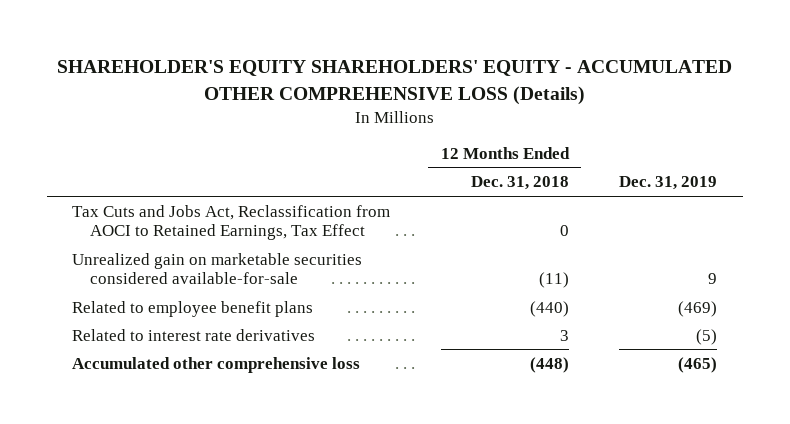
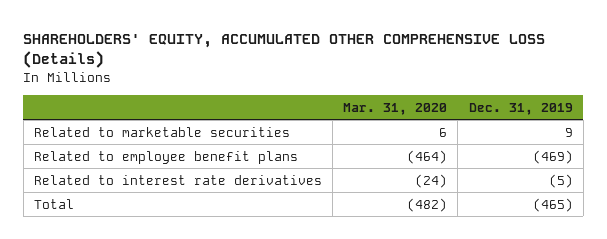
- SHAREHOLDER'S EQUITY SHAREHOLDERS' EQUITY - ACCUMULATED OTHER COMPREHENSIVE LOSS (Details)
+ SHAREHOLDERS' EQUITY, ACCUMULATED OTHER COMPREHENSIVE LOSS (Details)
- | 12 Months Ended Dec. 31, 2018 | Dec. 31, 2019
+ | Mar. 31, 2020 | Dec. 31, 2019
- Tax Cuts and Jobs Act, Reclassification from AOCI to Retained Earnings, Tax Effect | 0 |
- Unrealized gain on marketable securities considered available-for-sale | (11) | 9
+ Related to marketable securities | 6 | 9
- Accumulated other comprehensive loss | (448) | (465)
+ Total | (482) | (465)

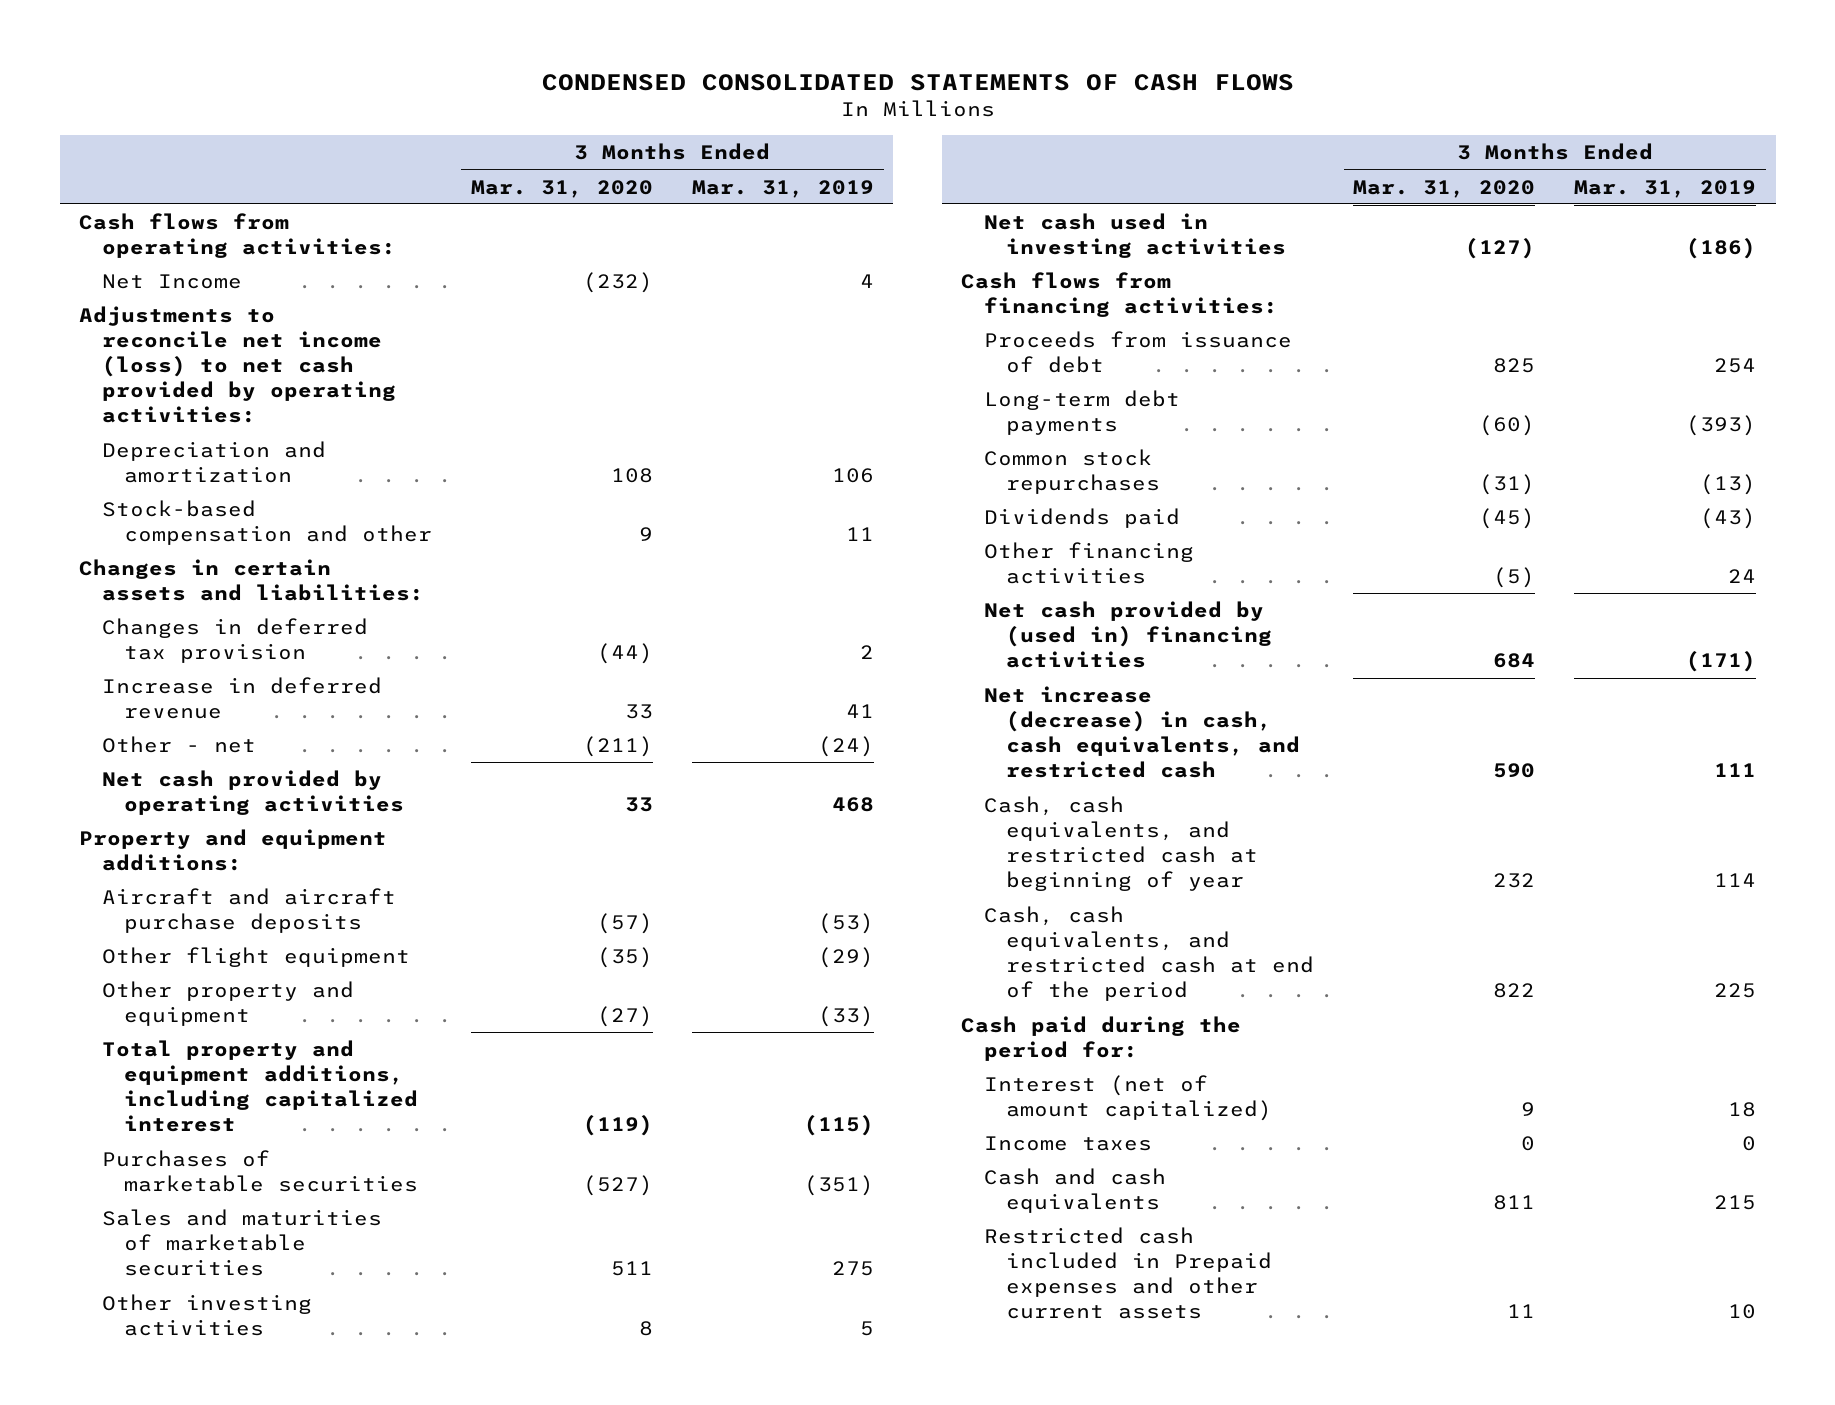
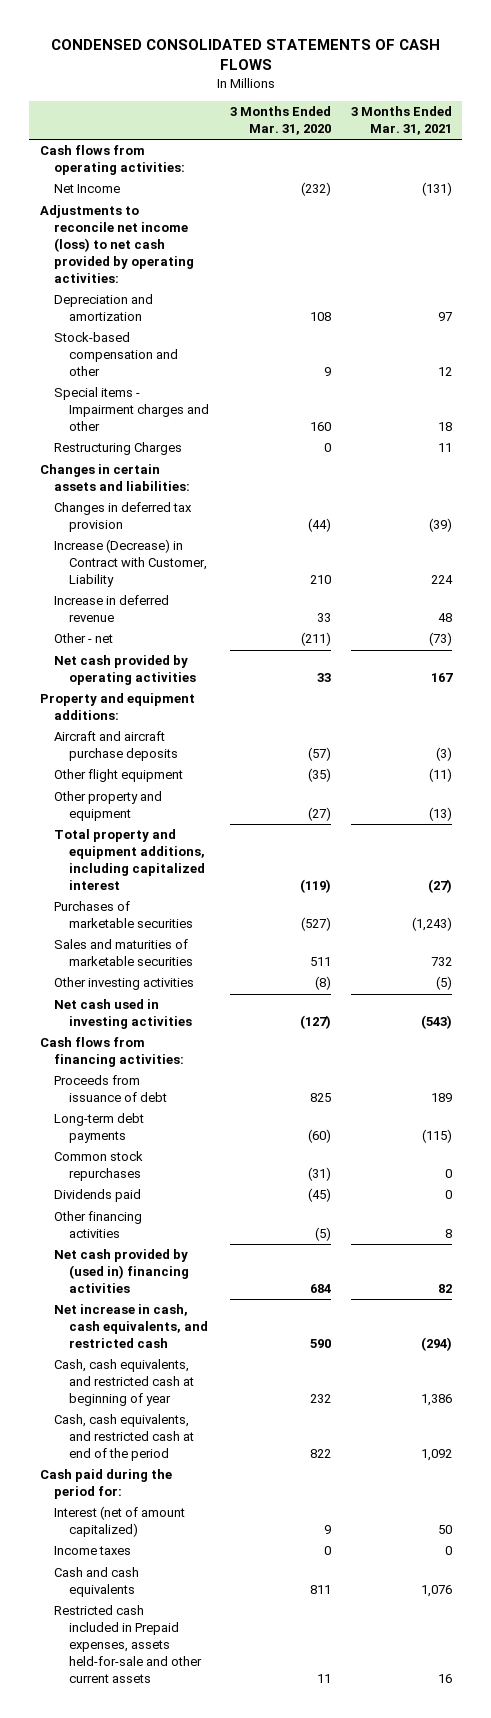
- | 3 Months Ended Mar. 31, 2020 | 3 Months Ended Mar. 31, 2019
+ | 3 Months Ended Mar. 31, 2020 | 3 Months Ended Mar. 31, 2021
+ Special items - Impairment charges and other | 160 | 18
+ Restructuring Charges | 0 | 11
+ Increase (Decrease) in Contract with Customer, Liability | 210 | 224
- Other investing activities | 8 | 5
+ Other investing activities | (8) | (5)
- Net increase (decrease) in cash, cash equivalents, and restricted cash | 590 | 111
+ Net increase in cash, cash equivalents, and restricted cash | 590 | (294)
- Restricted cash included in Prepaid expenses and other current assets | 11 | 10
+ Restricted cash included in Prepaid expenses, assets held-for-sale and other current assets | 11 | 16

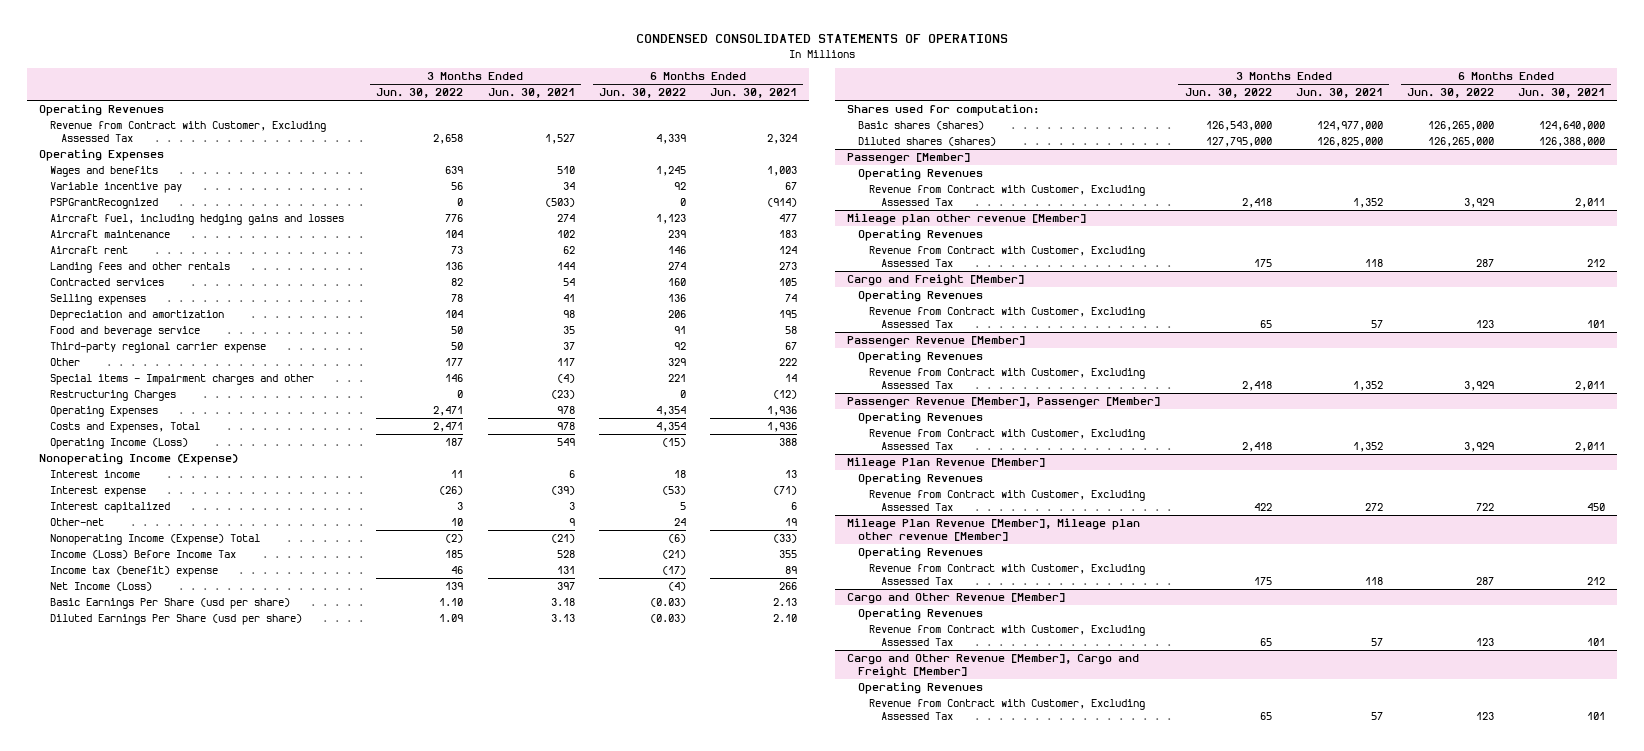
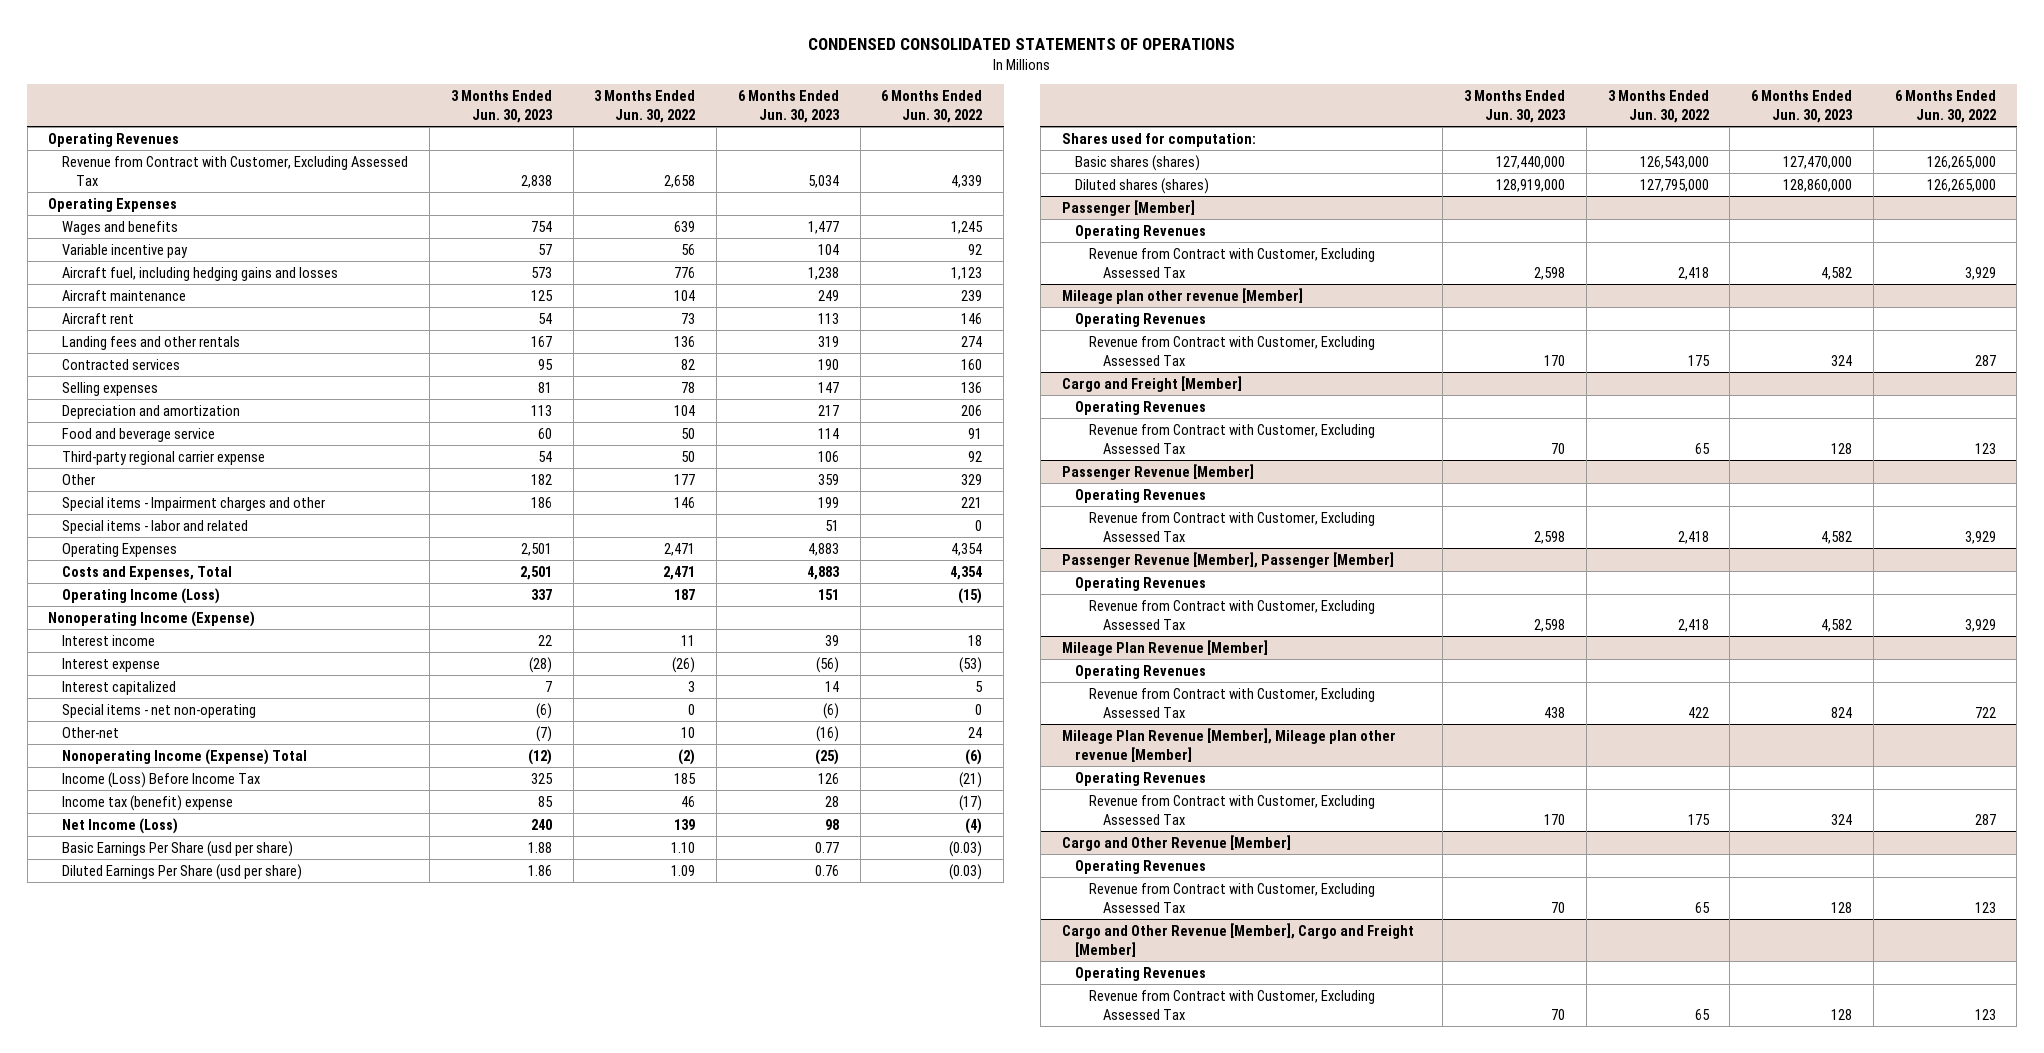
- | 3 Months Ended Jun. 30, 2022 | 3 Months Ended Jun. 30, 2021 | 6 Months Ended Jun. 30, 2022 | 6 Months Ended Jun. 30, 2021
+ | 3 Months Ended Jun. 30, 2023 | 3 Months Ended Jun. 30, 2022 | 6 Months Ended Jun. 30, 2023 | 6 Months Ended Jun. 30, 2022
- PSPGrantRecognized | 0 | (503) | 0 | (914)
- Restructuring Charges | 0 | (23) | 0 | (12)
+ Special items - labor and related | | | 51 | 0
+ Special items - net non-operating | (6) | 0 | (6) | 0

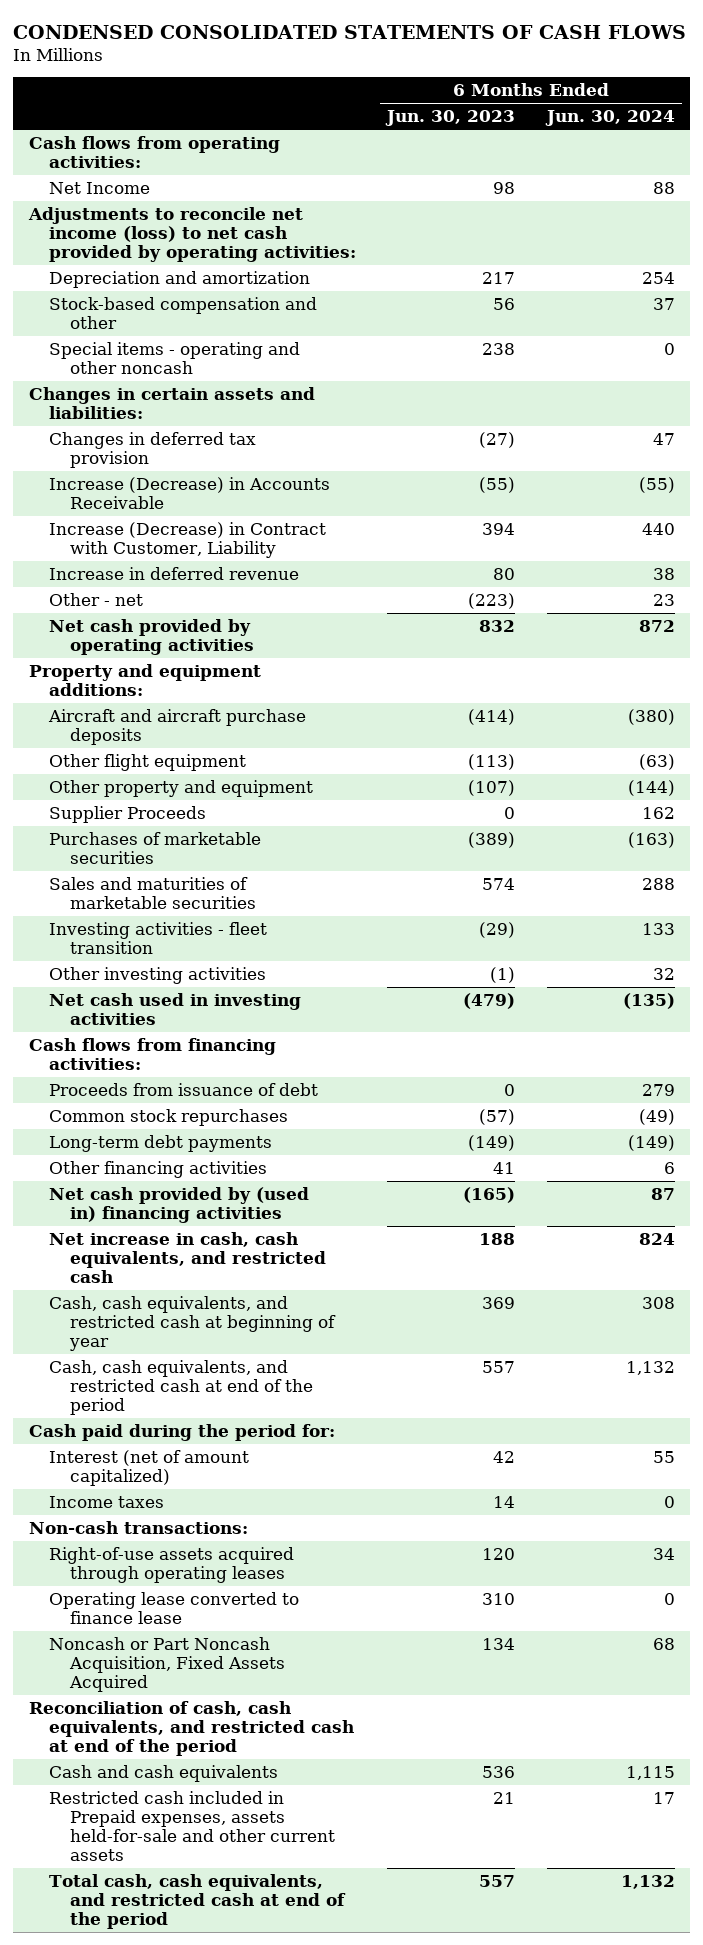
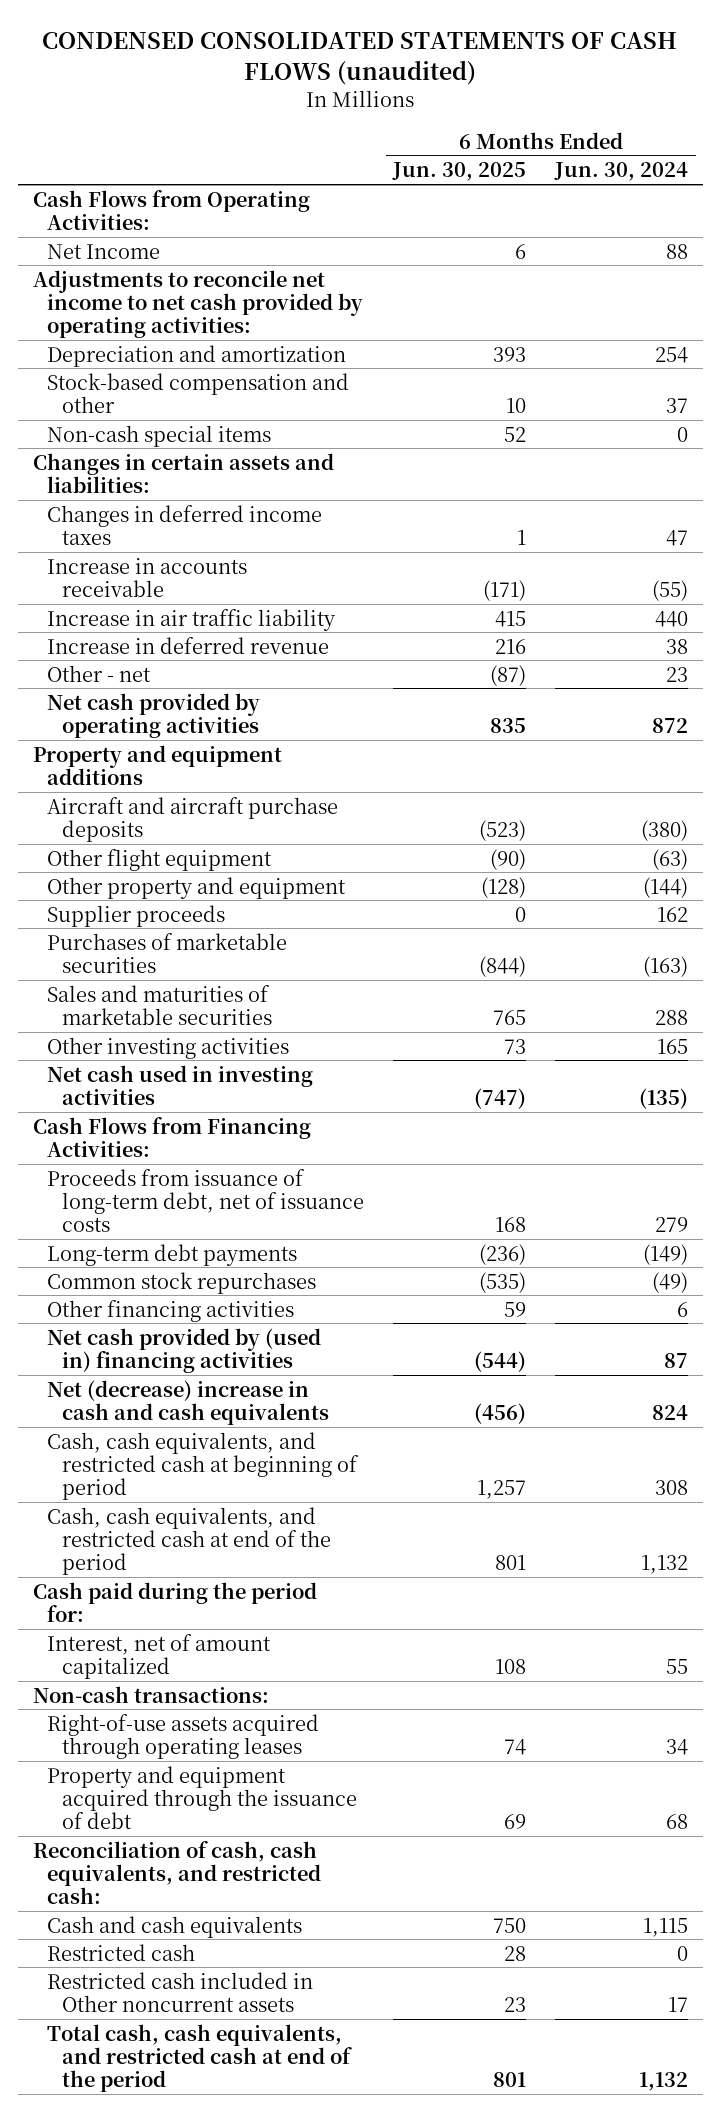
- CONDENSED CONSOLIDATED STATEMENTS OF CASH FLOWS
+ CONDENSED CONSOLIDATED STATEMENTS OF CASH FLOWS (unaudited)
- | 6 Months Ended Jun. 30, 2023 | 6 Months Ended Jun. 30, 2024
+ | 6 Months Ended Jun. 30, 2025 | 6 Months Ended Jun. 30, 2024
- Cash flows from operating activities:
+ Cash Flows from Operating Activities:
- Adjustments to reconcile net income (loss) to net cash provided by operating activities:
+ Adjustments to reconcile net income to net cash provided by operating activities:
- Special items - operating and other noncash | 238 | 0
+ Non-cash special items | 52 | 0
- Changes in deferred tax provision | (27) | 47
- Increase (Decrease) in Accounts Receivable | (55) | (55)
- Increase (Decrease) in Contract with Customer, Liability | 394 | 440
+ Changes in deferred income taxes | 1 | 47
+ Increase in accounts receivable | (171) | (55)
+ Increase in air traffic liability | 415 | 440
- Property and equipment additions:
+ Property and equipment additions
- Supplier Proceeds | 0 | 162
+ Supplier proceeds | 0 | 162
- Investing activities - fleet transition | (29) | 133
- Other investing activities | (1) | 32
+ Other investing activities | 73 | 165
- Cash flows from financing activities:
- Proceeds from issuance of debt | 0 | 279
+ Cash Flows from Financing Activities:
+ Proceeds from issuance of long-term debt, net of issuance costs | 168 | 279
moved down: Common stock repurchases | (535) | (49)
- Net increase in cash, cash equivalents, and restricted cash | 188 | 824
- Cash, cash equivalents, and restricted cash at beginning of year | 369 | 308
+ Net (decrease) increase in cash and cash equivalents | (456) | 824
+ Cash, cash equivalents, and restricted cash at beginning of period | 1,257 | 308
- Interest (net of amount capitalized) | 42 | 55
- Income taxes | 14 | 0
+ Interest, net of amount capitalized | 108 | 55
- Operating lease converted to finance lease | 310 | 0
- Noncash or Part Noncash Acquisition, Fixed Assets Acquired | 134 | 68
- Reconciliation of cash, cash equivalents, and restricted cash at end of the period
+ Property and equipment acquired through the issuance of debt | 69 | 68
+ Reconciliation of cash, cash equivalents, and restricted cash:
- Restricted cash included in Prepaid expenses, assets held-for-sale and other current assets | 21 | 17
+ Restricted cash | 28 | 0
+ Restricted cash included in Other noncurrent assets | 23 | 17

